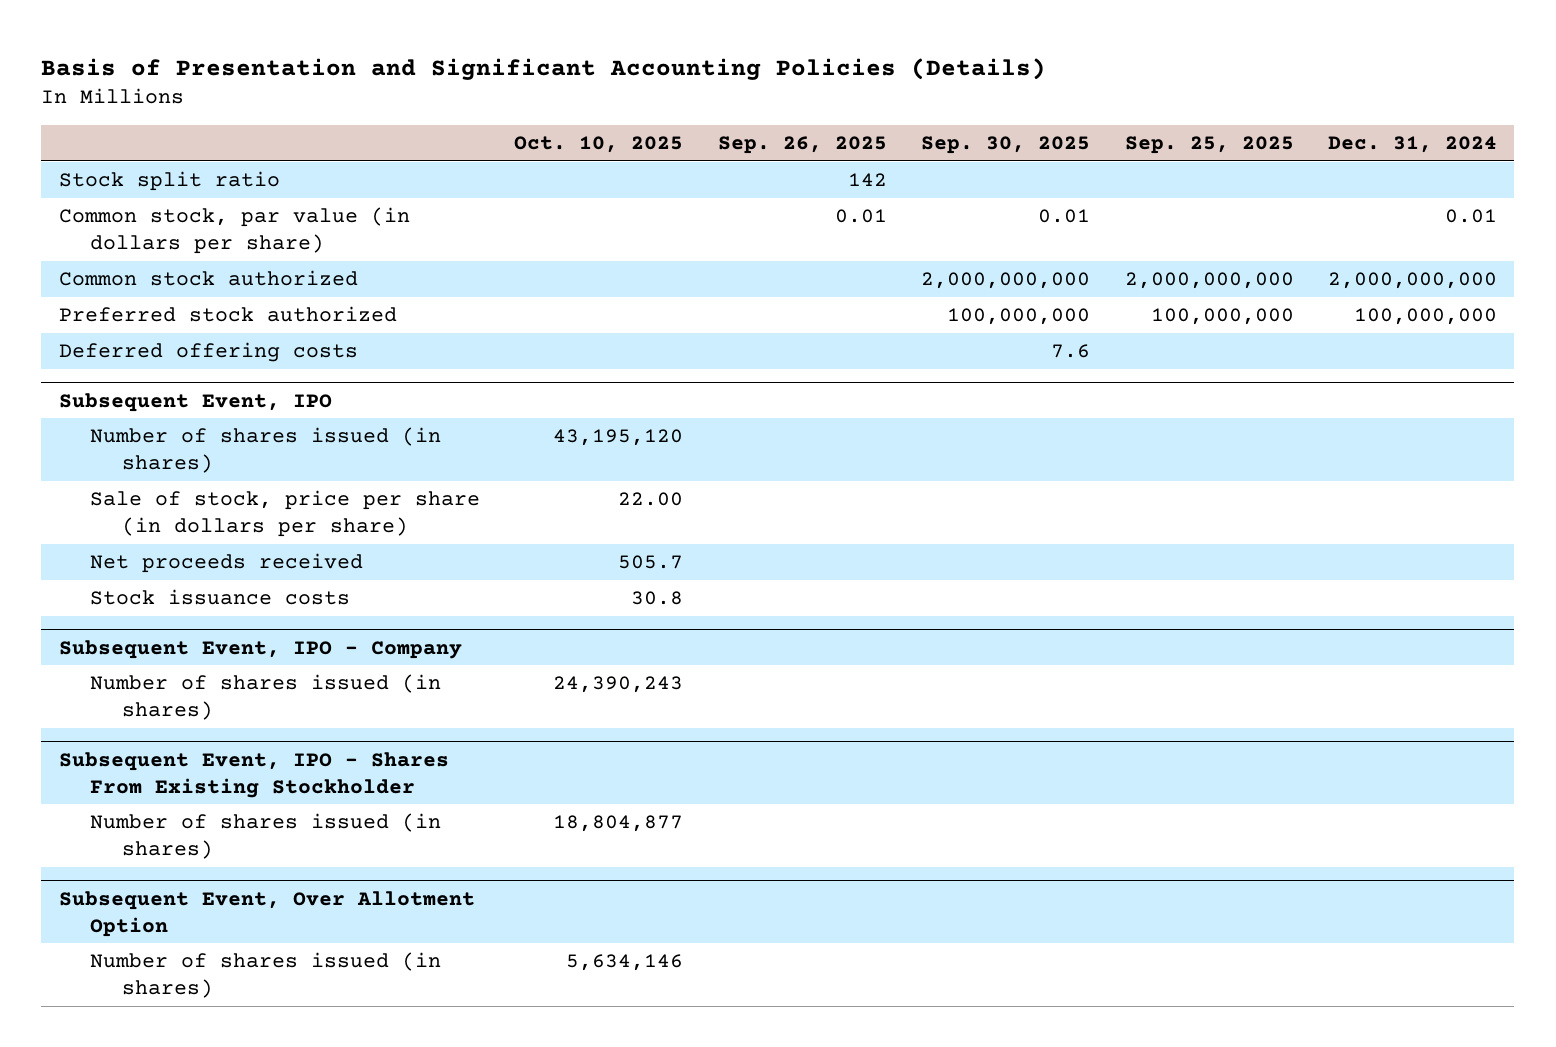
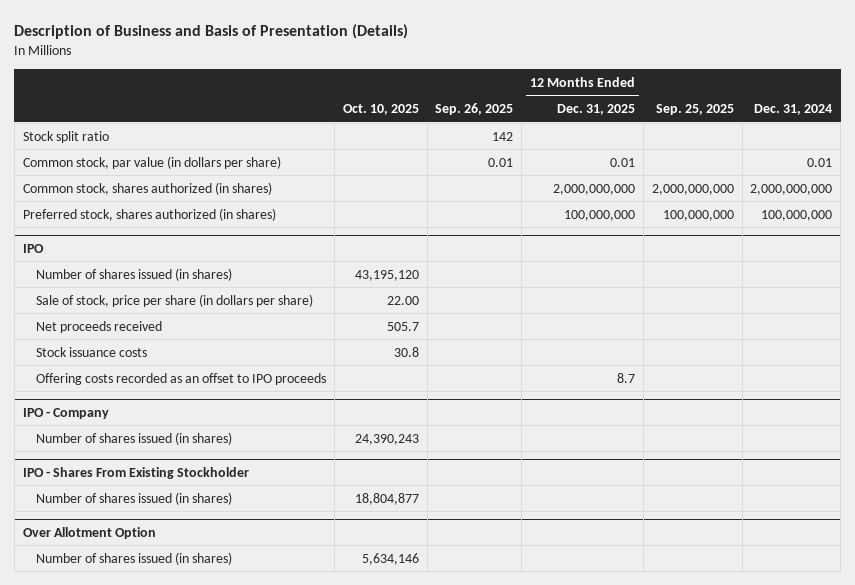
- Basis of Presentation and Significant Accounting Policies (Details)
+ Description of Business and Basis of Presentation (Details)
- | Oct. 10, 2025 | Sep. 26, 2025 | Sep. 30, 2025 | Sep. 25, 2025 | Dec. 31, 2024
+ | Oct. 10, 2025 | Sep. 26, 2025 | 12 Months Ended Dec. 31, 2025 | Sep. 25, 2025 | Dec. 31, 2024
- Common stock authorized | | | 2,000,000,000 | 2,000,000,000 | 2,000,000,000
- Preferred stock authorized | | | 100,000,000 | 100,000,000 | 100,000,000
- Deferred offering costs | | | 7.6 | |
- Subsequent Event, IPO
+ Common stock, shares authorized (in shares) | | | 2,000,000,000 | 2,000,000,000 | 2,000,000,000
+ Preferred stock, shares authorized (in shares) | | | 100,000,000 | 100,000,000 | 100,000,000
+ IPO
- Subsequent Event, IPO - Company
+ Offering costs recorded as an offset to IPO proceeds | | | 8.7 | |
+ IPO - Company
- Subsequent Event, IPO - Shares From Existing Stockholder
+ IPO - Shares From Existing Stockholder
- Subsequent Event, Over Allotment Option
+ Over Allotment Option

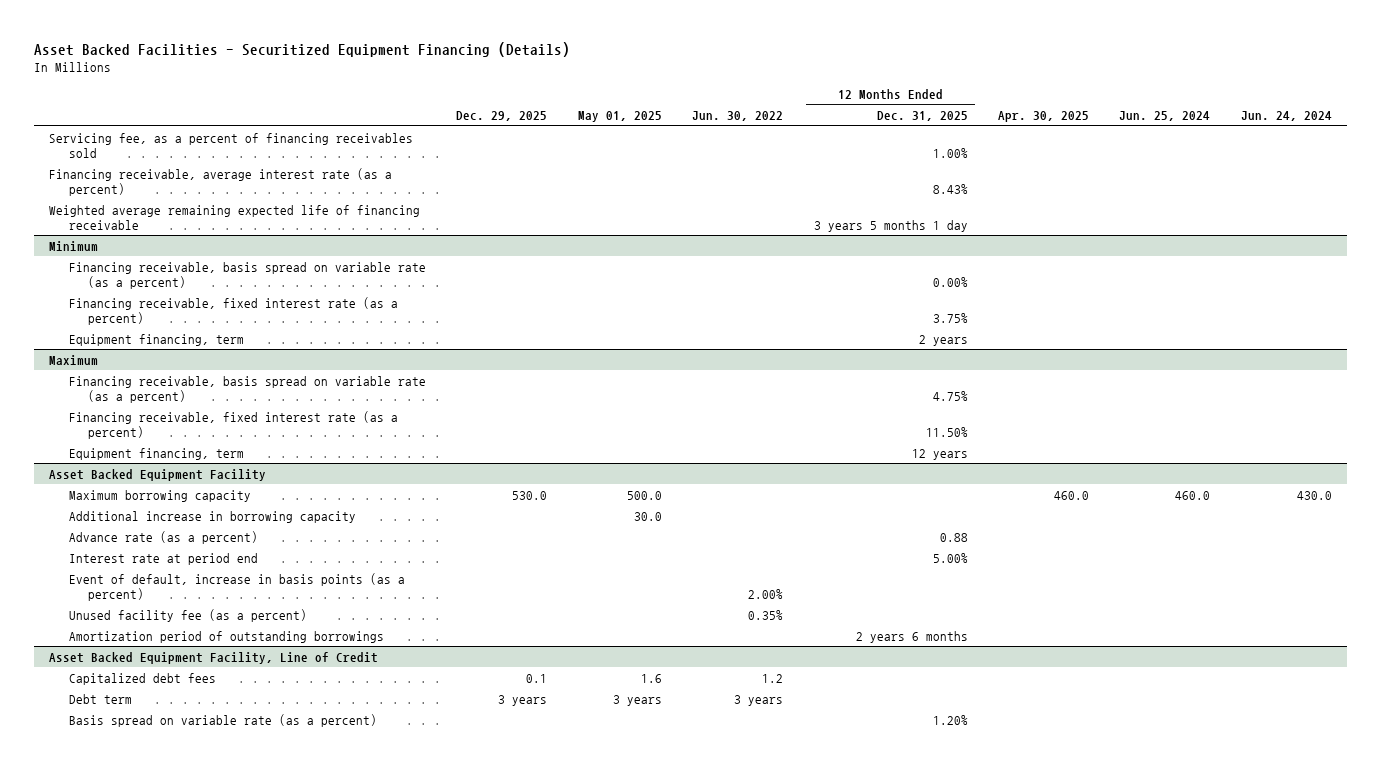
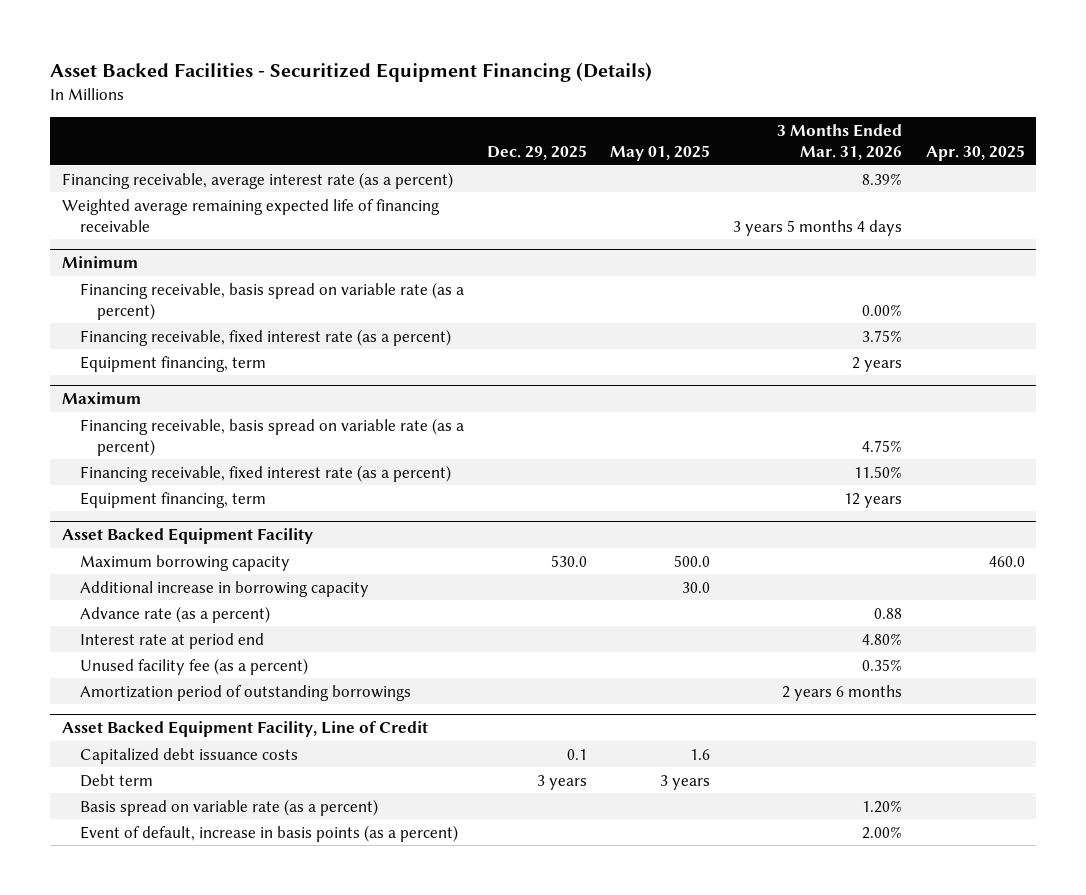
- | Dec. 29, 2025 | May 01, 2025 | Jun. 30, 2022 | 12 Months Ended Dec. 31, 2025 | Apr. 30, 2025 | Jun. 25, 2024 | Jun. 24, 2024
+ | Dec. 29, 2025 | May 01, 2025 | 3 Months Ended Mar. 31, 2026 | Apr. 30, 2025
- Servicing fee, as a percent of financing receivables sold | | | | 1.00% | | |
@ Asset Backed Equipment Facility
- Event of default, increase in basis points (as a percent) | | | 2.00% | | | |
@ Asset Backed Equipment Facility, Line of Credit
- Capitalized debt fees | 0.1 | 1.6 | 1.2 | | | |
+ Capitalized debt issuance costs | 0.1 | 1.6 | |
+ Event of default, increase in basis points (as a percent) | | | 2.00% |

